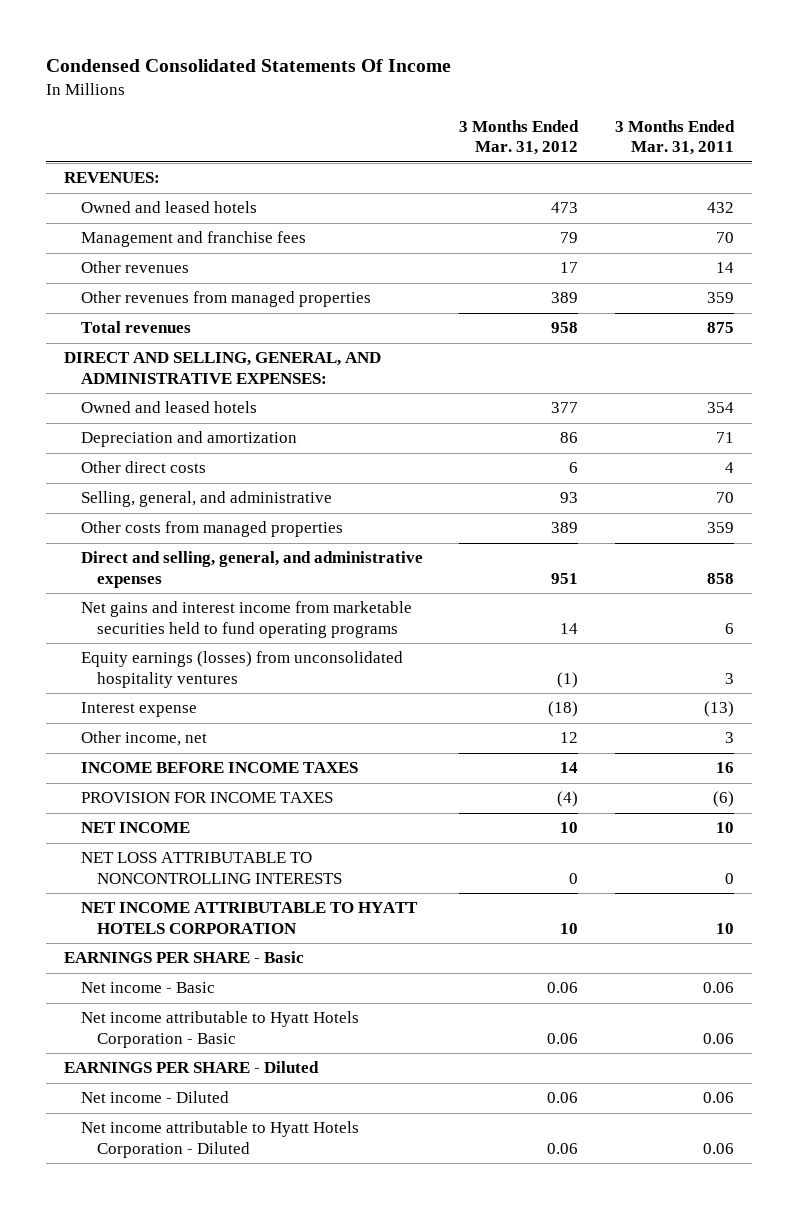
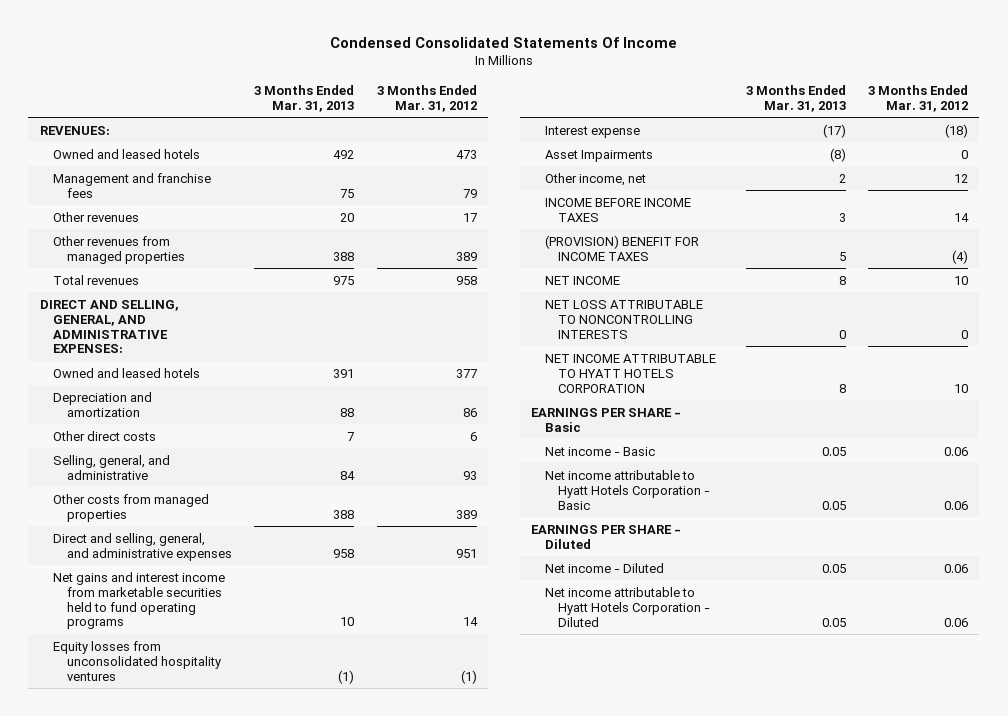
- | 3 Months Ended Mar. 31, 2012 | 3 Months Ended Mar. 31, 2011
+ | 3 Months Ended Mar. 31, 2013 | 3 Months Ended Mar. 31, 2012
- Equity earnings (losses) from unconsolidated hospitality ventures | (1) | 3
+ Equity losses from unconsolidated hospitality ventures | (1) | (1)
+ Asset Impairments | (8) | 0
- PROVISION FOR INCOME TAXES | (4) | (6)
+ (PROVISION) BENEFIT FOR INCOME TAXES | 5 | (4)

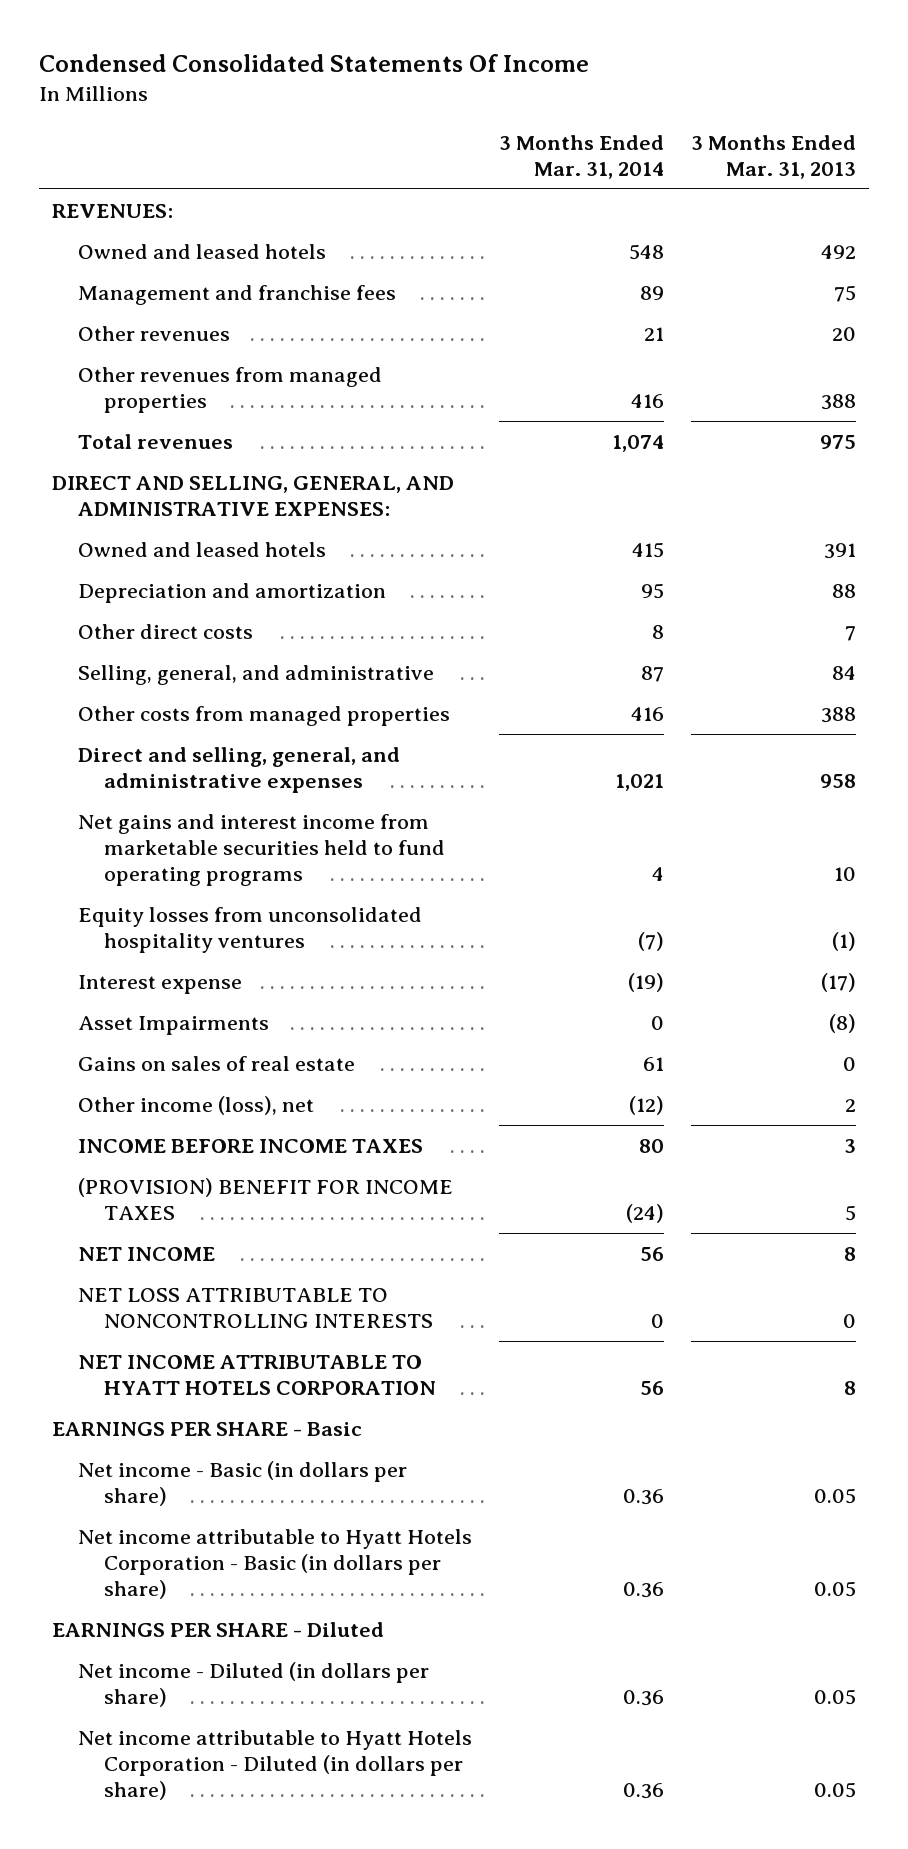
- | 3 Months Ended Mar. 31, 2013 | 3 Months Ended Mar. 31, 2012
+ | 3 Months Ended Mar. 31, 2014 | 3 Months Ended Mar. 31, 2013
- Other income, net | 2 | 12
+ Gains on sales of real estate | 61 | 0
+ Other income (loss), net | (12) | 2
- Net income - Basic | 0.05 | 0.06
- Net income attributable to Hyatt Hotels Corporation - Basic | 0.05 | 0.06
+ Net income - Basic (in dollars per share) | 0.36 | 0.05
+ Net income attributable to Hyatt Hotels Corporation - Basic (in dollars per share) | 0.36 | 0.05
- Net income - Diluted | 0.05 | 0.06
- Net income attributable to Hyatt Hotels Corporation - Diluted | 0.05 | 0.06
+ Net income - Diluted (in dollars per share) | 0.36 | 0.05
+ Net income attributable to Hyatt Hotels Corporation - Diluted (in dollars per share) | 0.36 | 0.05

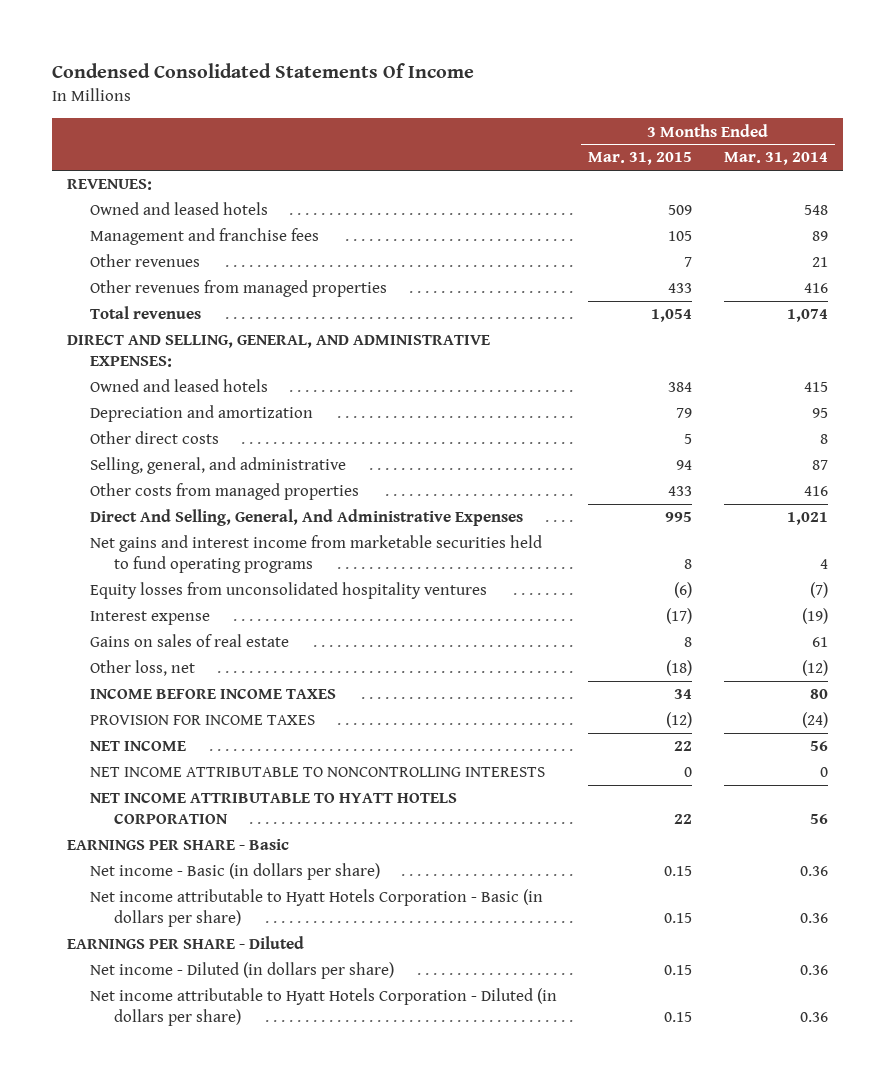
- | 3 Months Ended Mar. 31, 2014 | 3 Months Ended Mar. 31, 2013
+ | 3 Months Ended Mar. 31, 2015 | 3 Months Ended Mar. 31, 2014
- Direct and selling, general, and administrative expenses | 1,021 | 958
+ Direct And Selling, General, And Administrative Expenses | 995 | 1,021
- Asset Impairments | 0 | (8)
- Other income (loss), net | (12) | 2
+ Other loss, net | (18) | (12)
- (PROVISION) BENEFIT FOR INCOME TAXES | (24) | 5
+ PROVISION FOR INCOME TAXES | (12) | (24)
- NET LOSS ATTRIBUTABLE TO NONCONTROLLING INTERESTS | 0 | 0
+ NET INCOME ATTRIBUTABLE TO NONCONTROLLING INTERESTS | 0 | 0

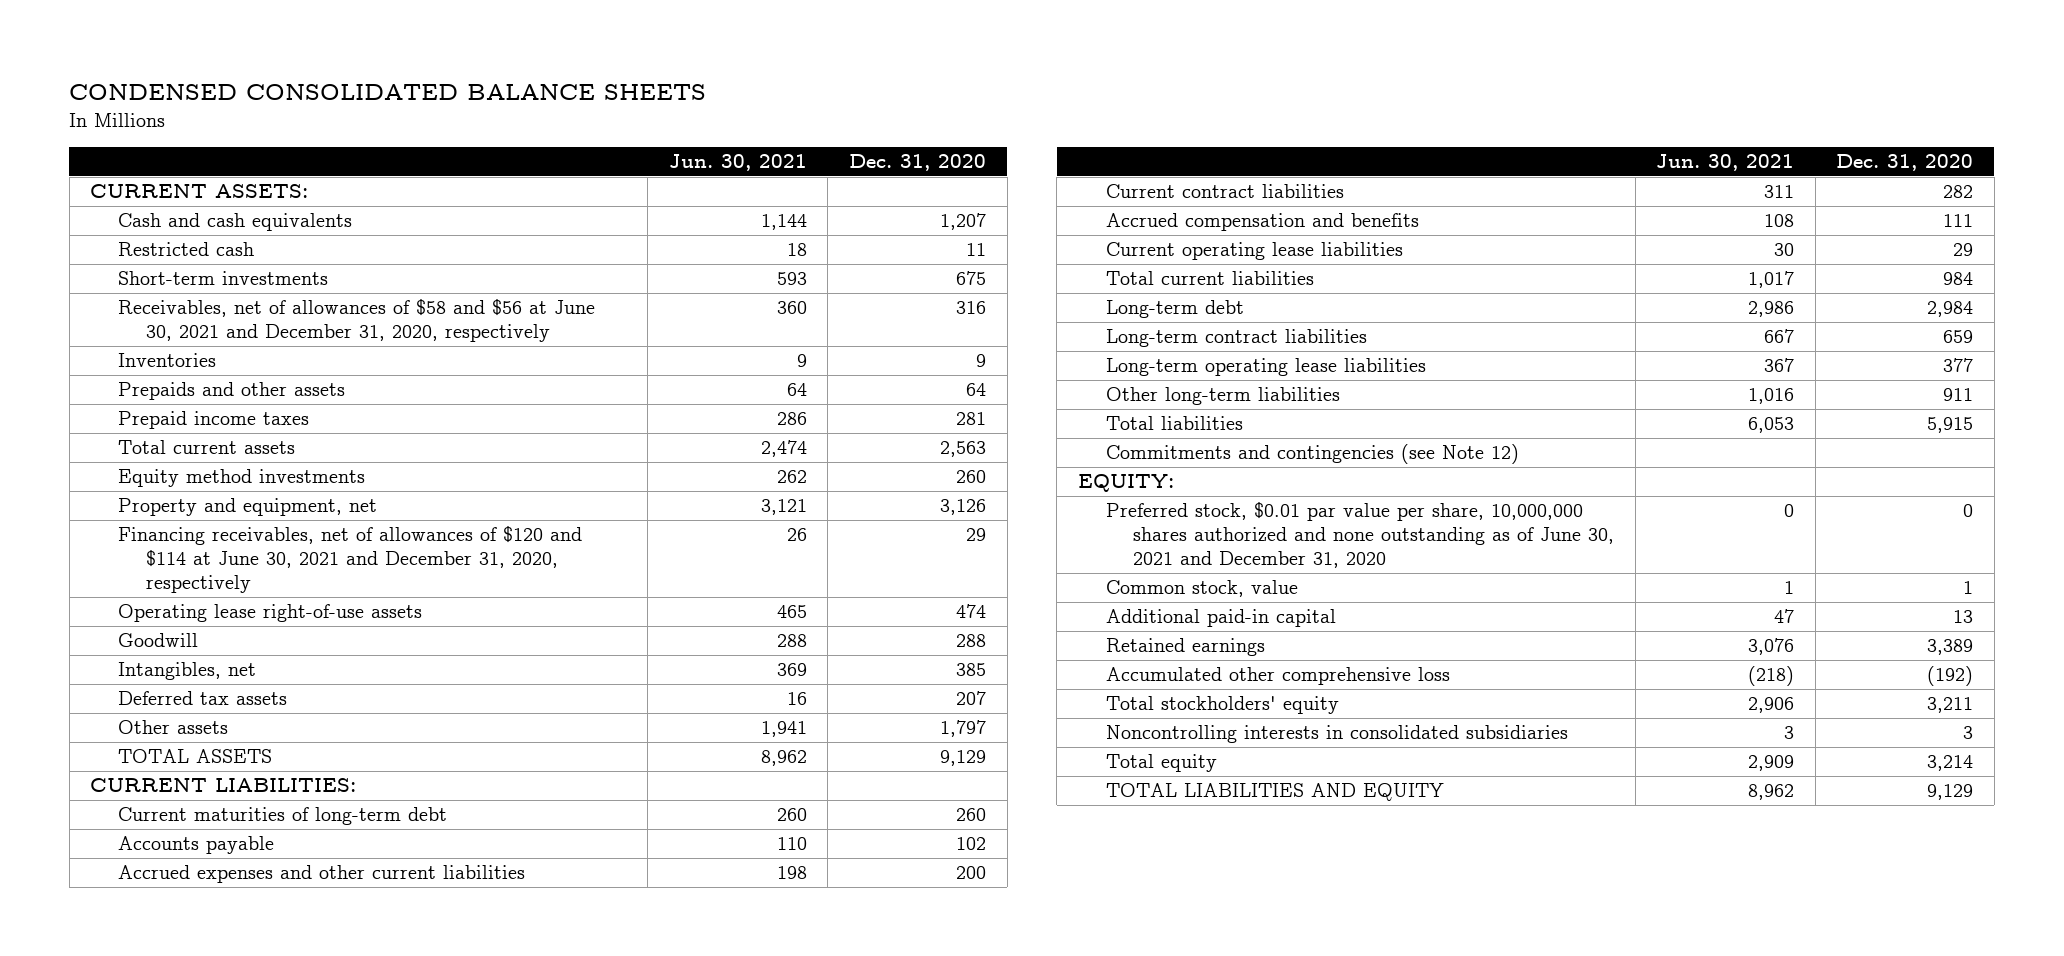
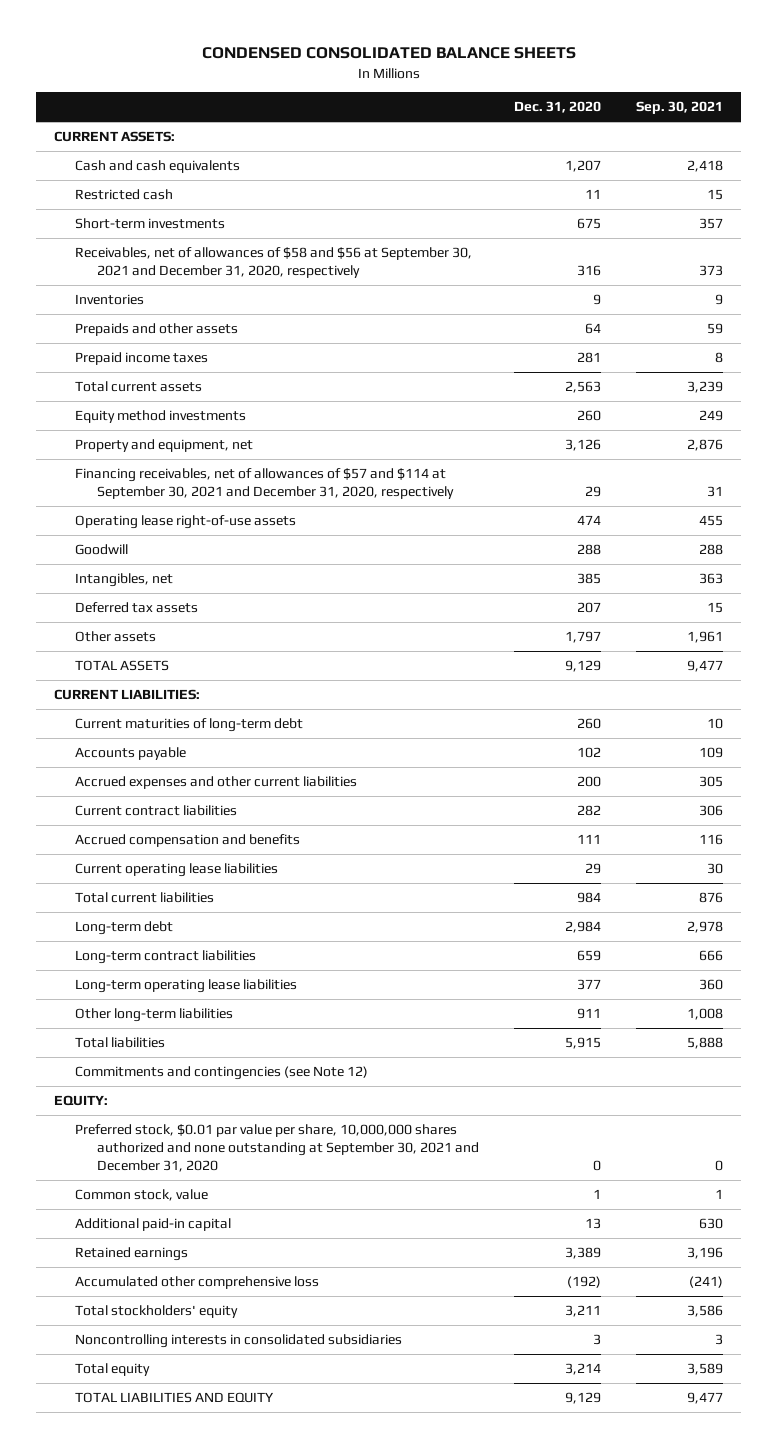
- | Jun. 30, 2021 | Dec. 31, 2020
+ | Dec. 31, 2020 | Sep. 30, 2021
- Receivables, net of allowances of $58 and $56 at June 30, 2021 and December 31, 2020, respectively | 360 | 316
+ Receivables, net of allowances of $58 and $56 at September 30, 2021 and December 31, 2020, respectively | 316 | 373
- Financing receivables, net of allowances of $120 and $114 at June 30, 2021 and December 31, 2020, respectively | 26 | 29
+ Financing receivables, net of allowances of $57 and $114 at September 30, 2021 and December 31, 2020, respectively | 29 | 31
- Preferred stock, $0.01 par value per share, 10,000,000 shares authorized and none outstanding as of June 30, 2021 and December 31, 2020 | 0 | 0
+ Preferred stock, $0.01 par value per share, 10,000,000 shares authorized and none outstanding at September 30, 2021 and December 31, 2020 | 0 | 0

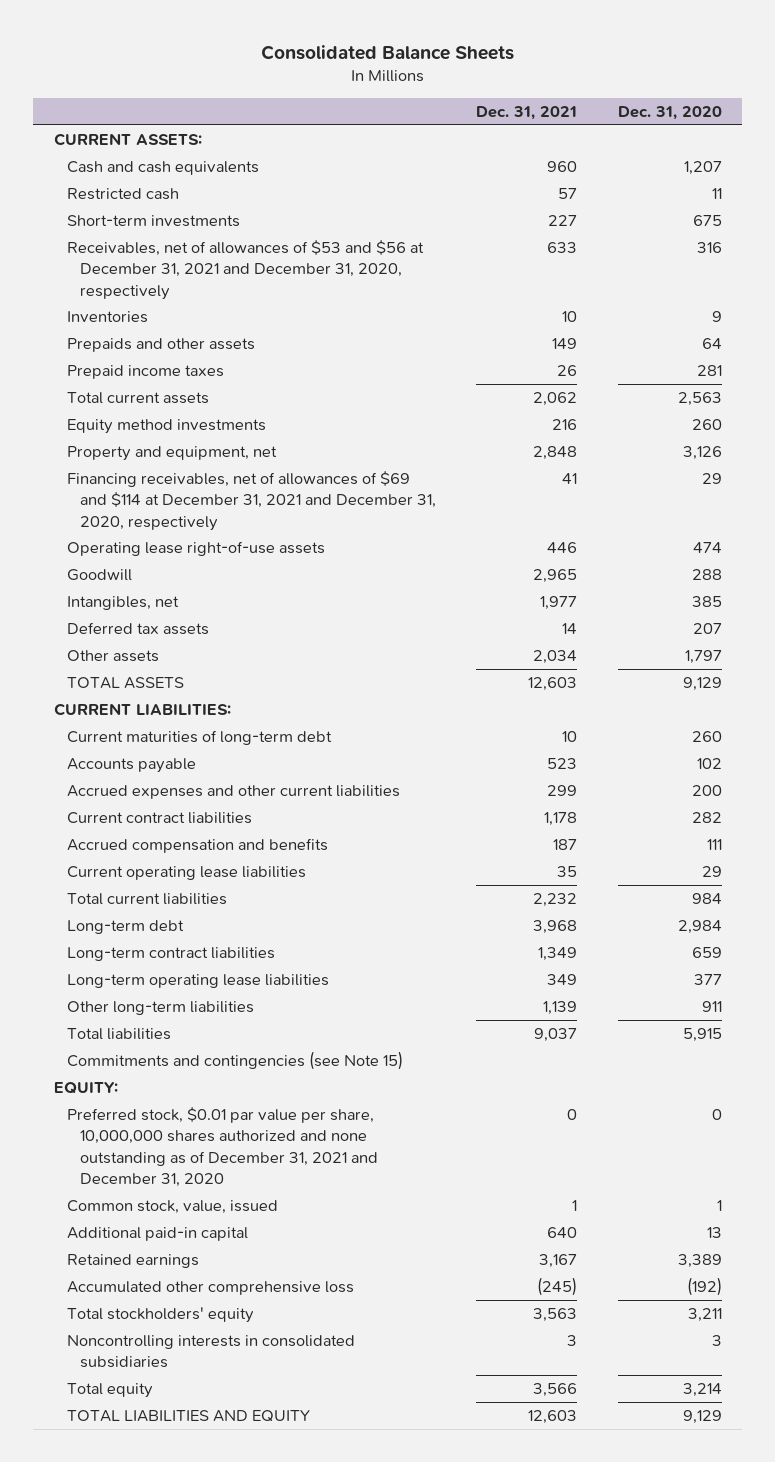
- CONDENSED CONSOLIDATED BALANCE SHEETS
+ Consolidated Balance Sheets
- | Dec. 31, 2020 | Sep. 30, 2021
+ | Dec. 31, 2021 | Dec. 31, 2020
- Receivables, net of allowances of $58 and $56 at September 30, 2021 and December 31, 2020, respectively | 316 | 373
+ Receivables, net of allowances of $53 and $56 at December 31, 2021 and December 31, 2020, respectively | 633 | 316
- Financing receivables, net of allowances of $57 and $114 at September 30, 2021 and December 31, 2020, respectively | 29 | 31
+ Financing receivables, net of allowances of $69 and $114 at December 31, 2021 and December 31, 2020, respectively | 41 | 29
- Commitments and contingencies (see Note 12)
+ Commitments and contingencies (see Note 15)
- Preferred stock, $0.01 par value per share, 10,000,000 shares authorized and none outstanding at September 30, 2021 and December 31, 2020 | 0 | 0
- Common stock, value | 1 | 1
+ Preferred stock, $0.01 par value per share, 10,000,000 shares authorized and none outstanding as of December 31, 2021 and December 31, 2020 | 0 | 0
+ Common stock, value, issued | 1 | 1

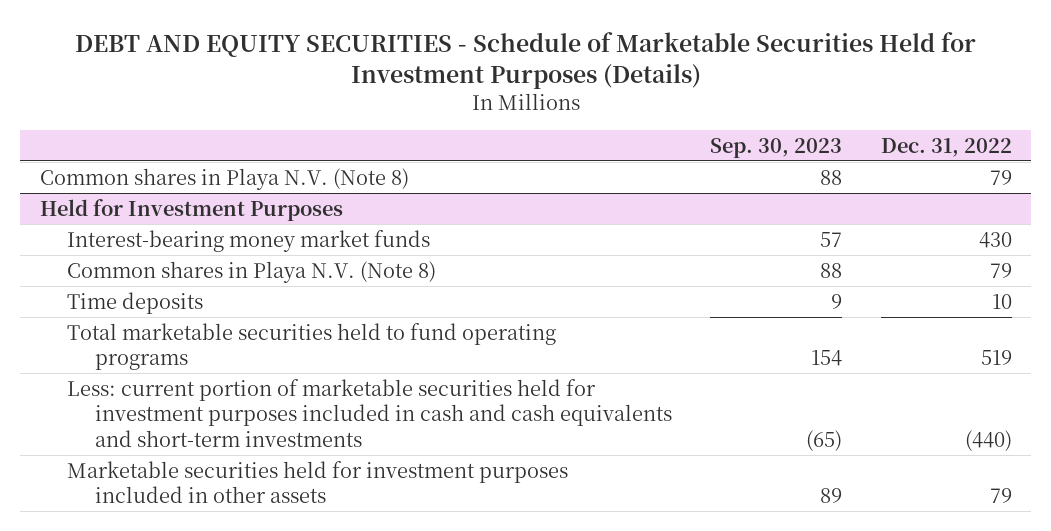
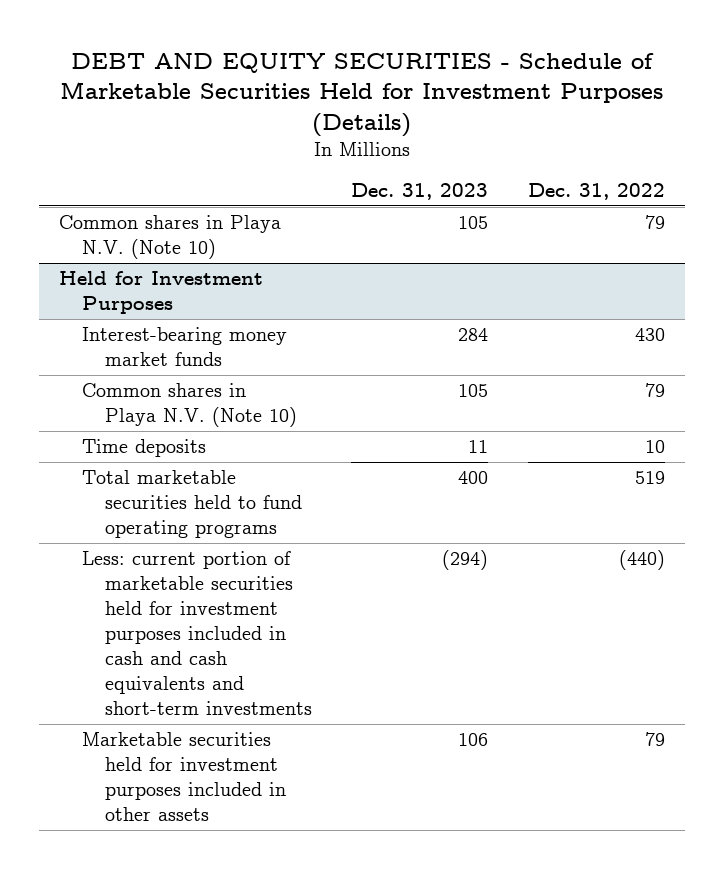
- | Sep. 30, 2023 | Dec. 31, 2022
+ | Dec. 31, 2023 | Dec. 31, 2022
- Common shares in Playa N.V. (Note 8) | 88 | 79
+ Common shares in Playa N.V. (Note 10) | 105 | 79
@ Held for Investment Purposes
- Common shares in Playa N.V. (Note 8) | 88 | 79
+ Common shares in Playa N.V. (Note 10) | 105 | 79

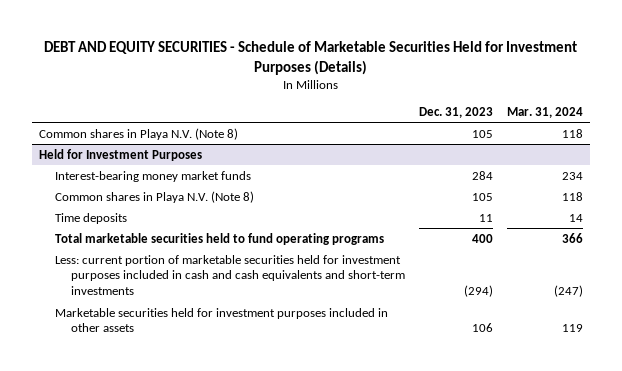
- | Dec. 31, 2023 | Dec. 31, 2022
+ | Dec. 31, 2023 | Mar. 31, 2024
- Common shares in Playa N.V. (Note 10) | 105 | 79
+ Common shares in Playa N.V. (Note 8) | 105 | 118
@ Held for Investment Purposes
- Common shares in Playa N.V. (Note 10) | 105 | 79
+ Common shares in Playa N.V. (Note 8) | 105 | 118

